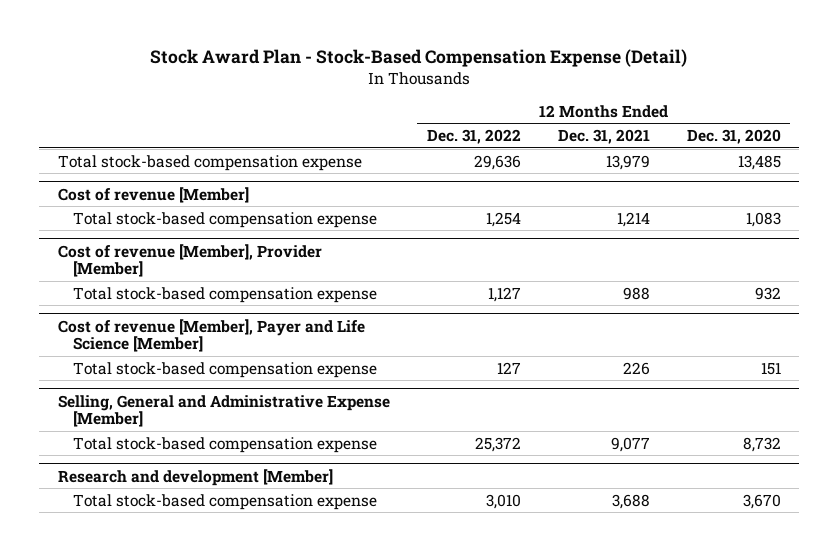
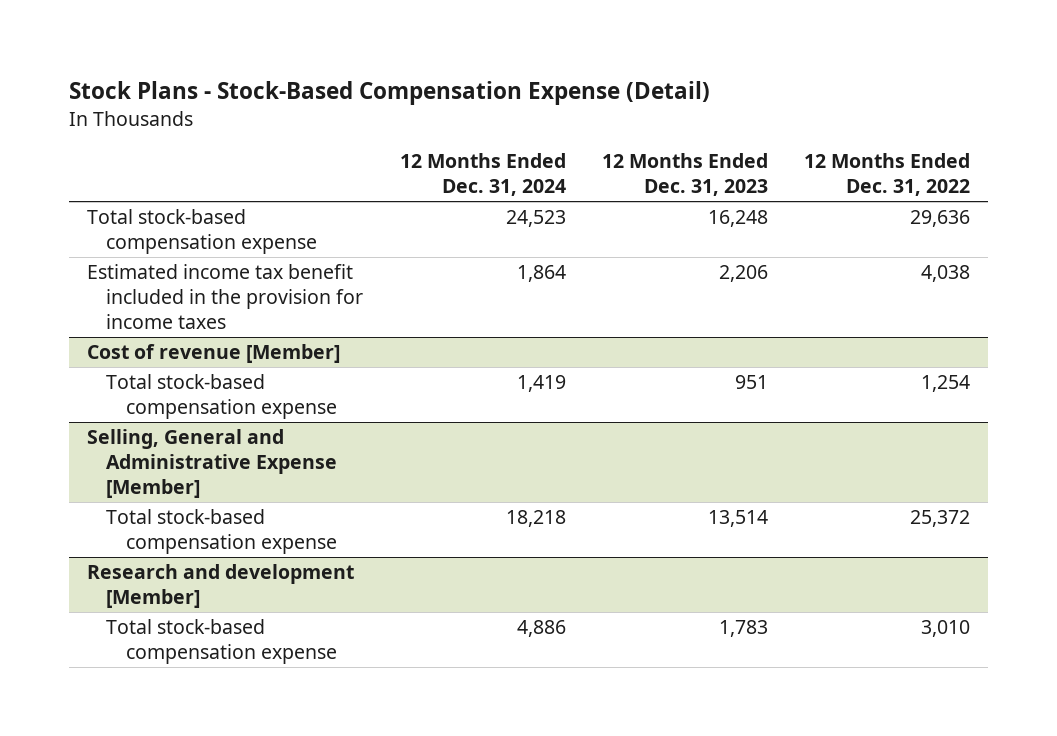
- Stock Award Plan - Stock-Based Compensation Expense (Detail)
+ Stock Plans - Stock-Based Compensation Expense (Detail)
- | 12 Months Ended Dec. 31, 2022 | 12 Months Ended Dec. 31, 2021 | 12 Months Ended Dec. 31, 2020
+ | 12 Months Ended Dec. 31, 2024 | 12 Months Ended Dec. 31, 2023 | 12 Months Ended Dec. 31, 2022
+ Estimated income tax benefit included in the provision for income taxes | 1,864 | 2,206 | 4,038
- Cost of revenue [Member], Provider [Member]
- Total stock-based compensation expense | 1,127 | 988 | 932
- Cost of revenue [Member], Payer and Life Science [Member]
- Total stock-based compensation expense | 127 | 226 | 151

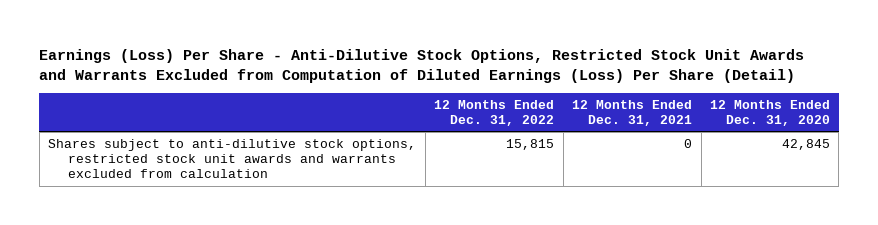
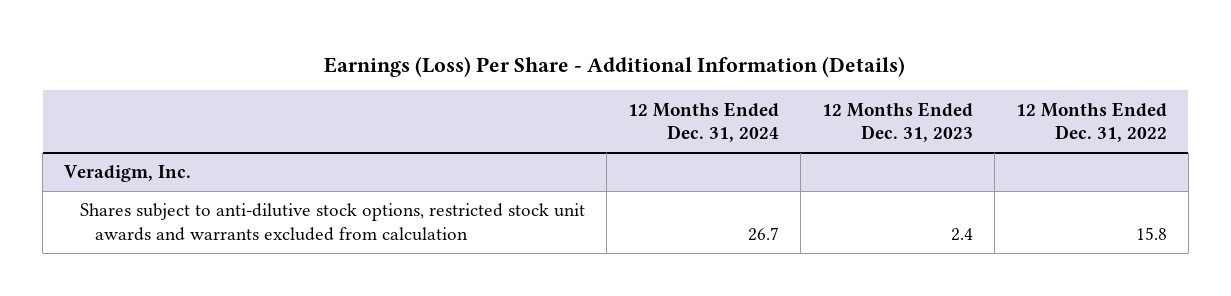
- Earnings (Loss) Per Share - Anti-Dilutive Stock Options, Restricted Stock Unit Awards and Warrants Excluded from Computation of Diluted Earnings (Loss) Per Share (Detail)
+ Earnings (Loss) Per Share - Additional Information (Details)
- | 12 Months Ended Dec. 31, 2022 | 12 Months Ended Dec. 31, 2021 | 12 Months Ended Dec. 31, 2020
+ | 12 Months Ended Dec. 31, 2024 | 12 Months Ended Dec. 31, 2023 | 12 Months Ended Dec. 31, 2022
- Shares subject to anti-dilutive stock options, restricted stock unit awards and warrants excluded from calculation | 15,815 | 0 | 42,845
+ Veradigm, Inc.
+ Shares subject to anti-dilutive stock options, restricted stock unit awards and warrants excluded from calculation | 26.7 | 2.4 | 15.8

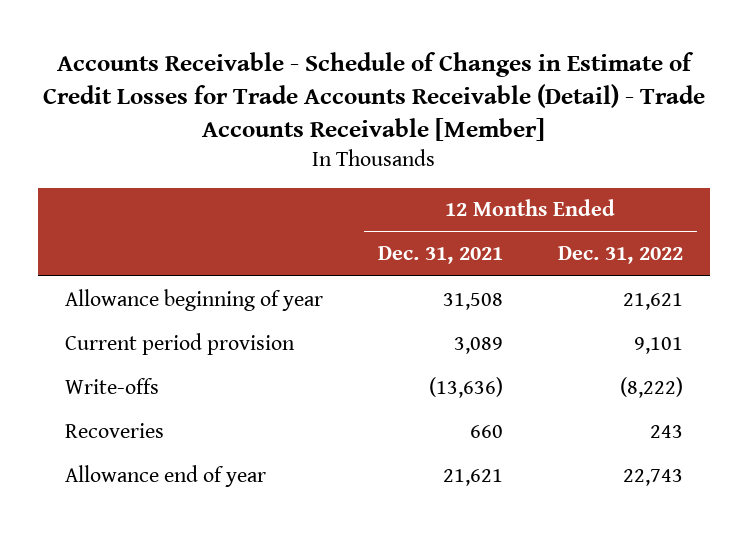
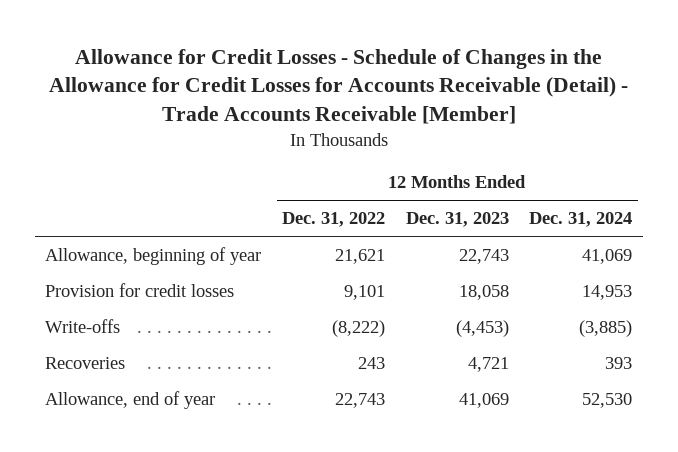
- Accounts Receivable - Schedule of Changes in Estimate of Credit Losses for Trade Accounts Receivable (Detail) - Trade Accounts Receivable [Member]
+ Allowance for Credit Losses - Schedule of Changes in the Allowance for Credit Losses for Accounts Receivable (Detail) - Trade Accounts Receivable [Member]
- | 12 Months Ended Dec. 31, 2021 | 12 Months Ended Dec. 31, 2022
+ | 12 Months Ended Dec. 31, 2022 | 12 Months Ended Dec. 31, 2023 | 12 Months Ended Dec. 31, 2024
- Allowance beginning of year | 31,508 | 21,621
- Current period provision | 3,089 | 9,101
+ Allowance, beginning of year | 21,621 | 22,743 | 41,069
+ Provision for credit losses | 9,101 | 18,058 | 14,953
- Allowance end of year | 21,621 | 22,743
+ Allowance, end of year | 22,743 | 41,069 | 52,530

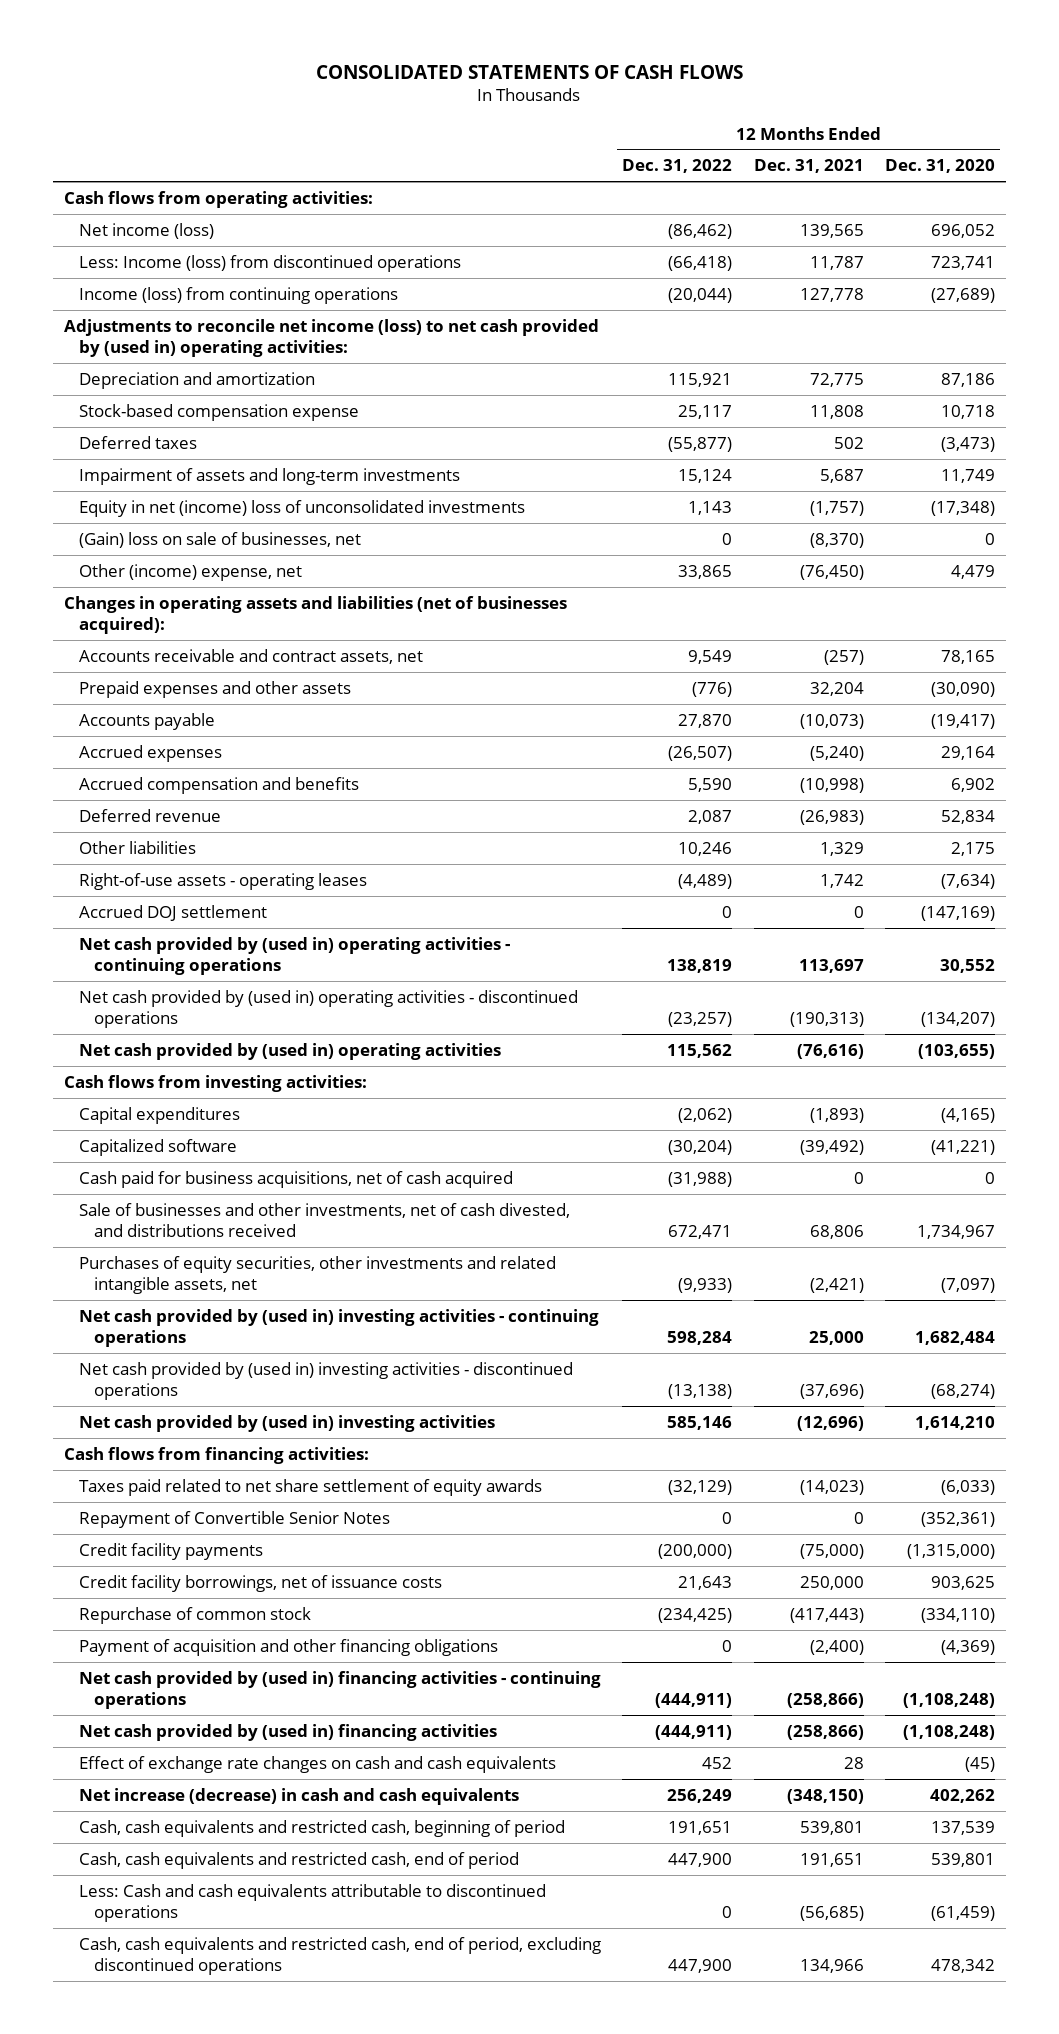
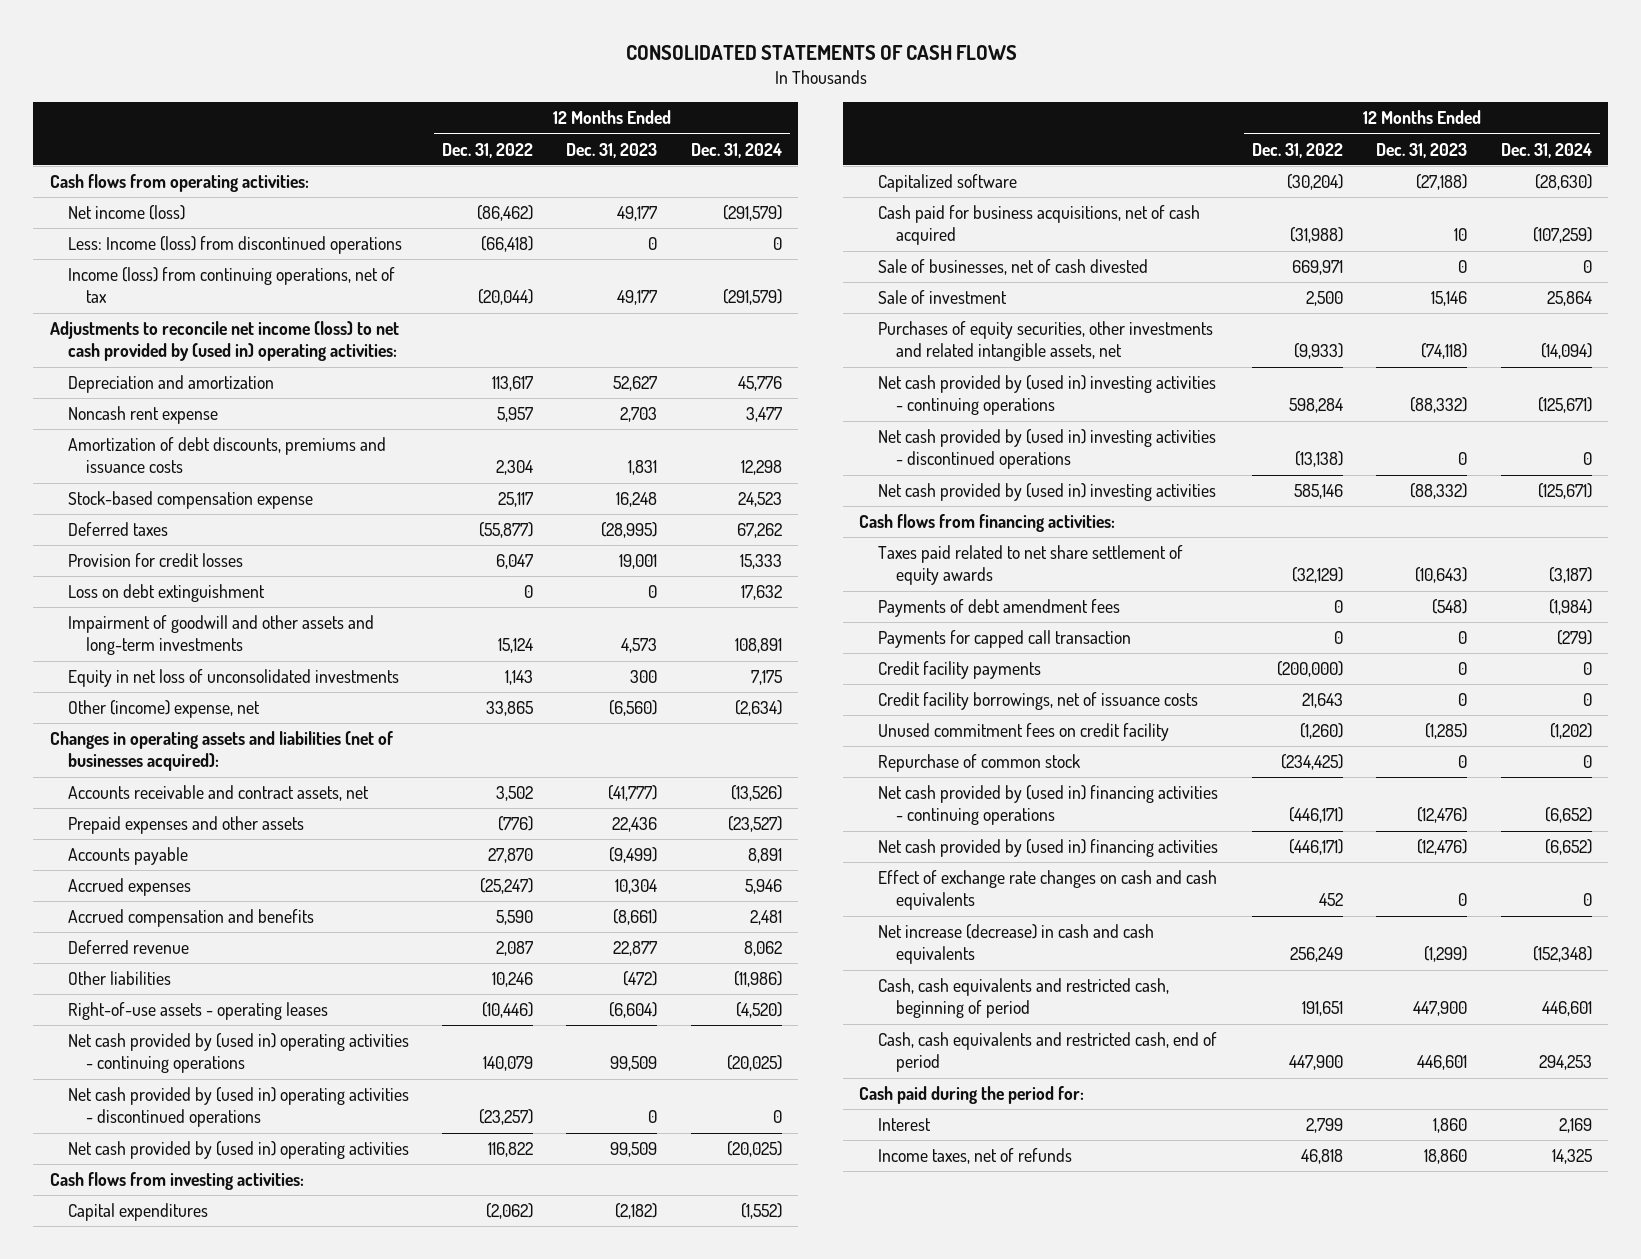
- | 12 Months Ended Dec. 31, 2022 | 12 Months Ended Dec. 31, 2021 | 12 Months Ended Dec. 31, 2020
+ | 12 Months Ended Dec. 31, 2022 | 12 Months Ended Dec. 31, 2023 | 12 Months Ended Dec. 31, 2024
- Income (loss) from continuing operations | (20,044) | 127,778 | (27,689)
+ Income (loss) from continuing operations, net of tax | (20,044) | 49,177 | (291,579)
- Depreciation and amortization | 115,921 | 72,775 | 87,186
+ Depreciation and amortization | 113,617 | 52,627 | 45,776
+ Noncash rent expense | 5,957 | 2,703 | 3,477
+ Amortization of debt discounts, premiums and issuance costs | 2,304 | 1,831 | 12,298
- Impairment of assets and long-term investments | 15,124 | 5,687 | 11,749
- Equity in net (income) loss of unconsolidated investments | 1,143 | (1,757) | (17,348)
- (Gain) loss on sale of businesses, net | 0 | (8,370) | 0
+ Provision for credit losses | 6,047 | 19,001 | 15,333
+ Loss on debt extinguishment | 0 | 0 | 17,632
+ Impairment of goodwill and other assets and long-term investments | 15,124 | 4,573 | 108,891
+ Equity in net loss of unconsolidated investments | 1,143 | 300 | 7,175
- Accounts receivable and contract assets, net | 9,549 | (257) | 78,165
+ Accounts receivable and contract assets, net | 3,502 | (41,777) | (13,526)
- Accrued expenses | (26,507) | (5,240) | 29,164
+ Accrued expenses | (25,247) | 10,304 | 5,946
- Right-of-use assets - operating leases | (4,489) | 1,742 | (7,634)
- Accrued DOJ settlement | 0 | 0 | (147,169)
- Net cash provided by (used in) operating activities - continuing operations | 138,819 | 113,697 | 30,552
+ Right-of-use assets - operating leases | (10,446) | (6,604) | (4,520)
+ Net cash provided by (used in) operating activities - continuing operations | 140,079 | 99,509 | (20,025)
- Net cash provided by (used in) operating activities | 115,562 | (76,616) | (103,655)
+ Net cash provided by (used in) operating activities | 116,822 | 99,509 | (20,025)
- Sale of businesses and other investments, net of cash divested, and distributions received | 672,471 | 68,806 | 1,734,967
+ Sale of businesses, net of cash divested | 669,971 | 0 | 0
+ Sale of investment | 2,500 | 15,146 | 25,864
- Repayment of Convertible Senior Notes | 0 | 0 | (352,361)
+ Payments of debt amendment fees | 0 | (548) | (1,984)
+ Payments for capped call transaction | 0 | 0 | (279)
+ Unused commitment fees on credit facility | (1,260) | (1,285) | (1,202)
- Payment of acquisition and other financing obligations | 0 | (2,400) | (4,369)
- Net cash provided by (used in) financing activities - continuing operations | (444,911) | (258,866) | (1,108,248)
- Net cash provided by (used in) financing activities | (444,911) | (258,866) | (1,108,248)
+ Net cash provided by (used in) financing activities - continuing operations | (446,171) | (12,476) | (6,652)
+ Net cash provided by (used in) financing activities | (446,171) | (12,476) | (6,652)
- Less: Cash and cash equivalents attributable to discontinued operations | 0 | (56,685) | (61,459)
- Cash, cash equivalents and restricted cash, end of period, excluding discontinued operations | 447,900 | 134,966 | 478,342
+ Cash paid during the period for:
+ Interest | 2,799 | 1,860 | 2,169
+ Income taxes, net of refunds | 46,818 | 18,860 | 14,325

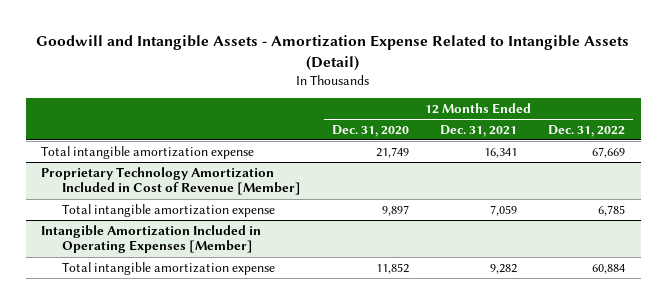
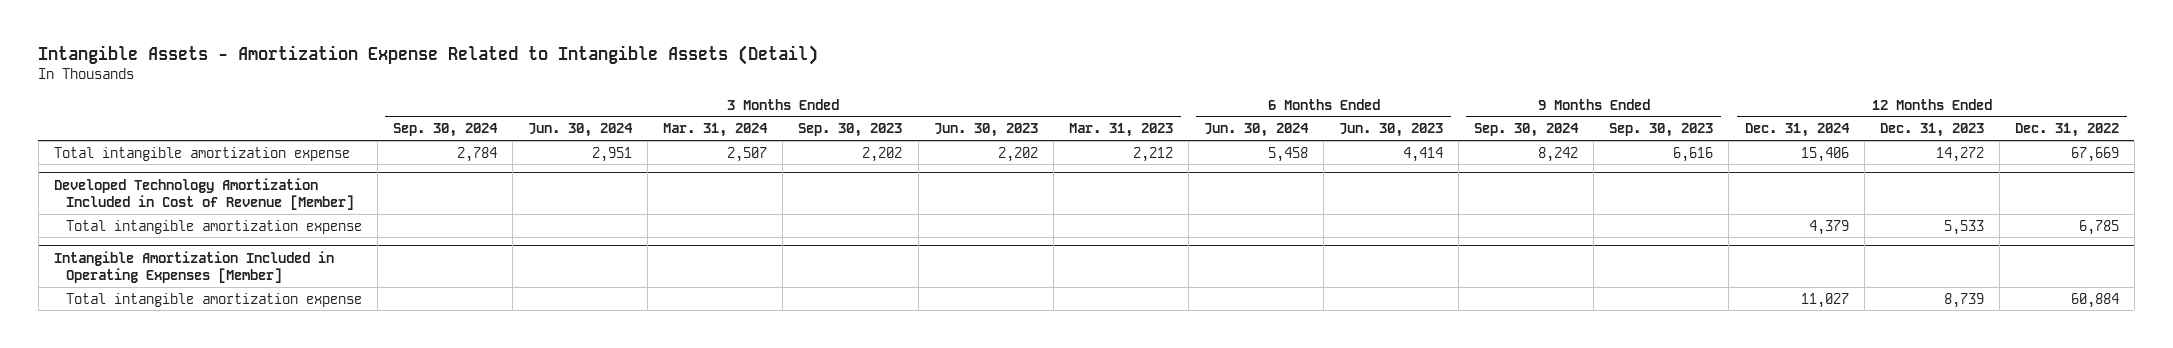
- Goodwill and Intangible Assets - Amortization Expense Related to Intangible Assets (Detail)
+ Intangible Assets - Amortization Expense Related to Intangible Assets (Detail)
- | 12 Months Ended Dec. 31, 2020 | 12 Months Ended Dec. 31, 2021 | 12 Months Ended Dec. 31, 2022
+ | 3 Months Ended Sep. 30, 2024 | 3 Months Ended Jun. 30, 2024 | 3 Months Ended Mar. 31, 2024 | 3 Months Ended Sep. 30, 2023 | 3 Months Ended Jun. 30, 2023 | 3 Months Ended Mar. 31, 2023 | 6 Months Ended Jun. 30, 2024 | 6 Months Ended Jun. 30, 2023 | 9 Months Ended Sep. 30, 2024 | 9 Months Ended Sep. 30, 2023 | 12 Months Ended Dec. 31, 2024 | 12 Months Ended Dec. 31, 2023 | 12 Months Ended Dec. 31, 2022
- Proprietary Technology Amortization Included in Cost of Revenue [Member]
+ Developed Technology Amortization Included in Cost of Revenue [Member]

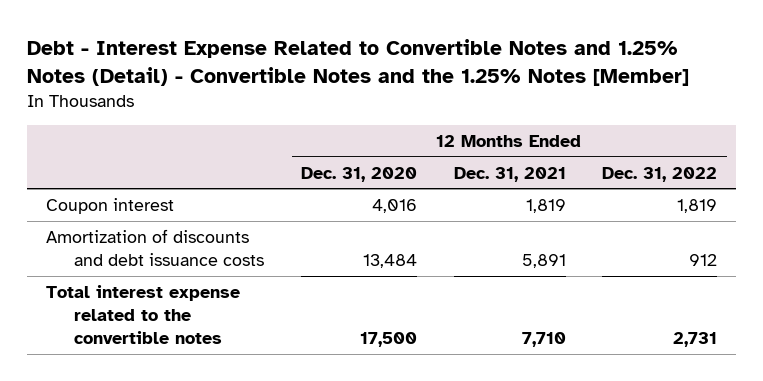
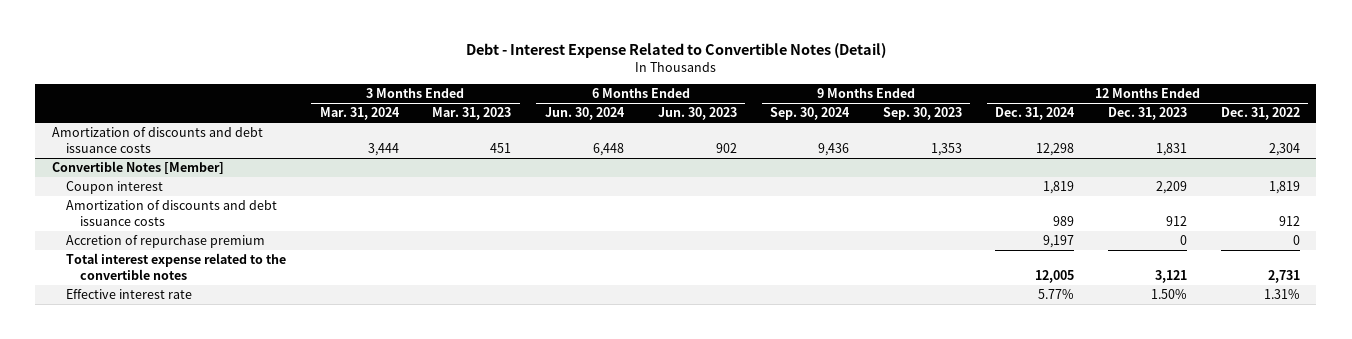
- Debt - Interest Expense Related to Convertible Notes and 1.25% Notes (Detail) - Convertible Notes and the 1.25% Notes [Member]
+ Debt - Interest Expense Related to Convertible Notes (Detail)
- | 12 Months Ended Dec. 31, 2020 | 12 Months Ended Dec. 31, 2021 | 12 Months Ended Dec. 31, 2022
+ | 3 Months Ended Mar. 31, 2024 | 3 Months Ended Mar. 31, 2023 | 6 Months Ended Jun. 30, 2024 | 6 Months Ended Jun. 30, 2023 | 9 Months Ended Sep. 30, 2024 | 9 Months Ended Sep. 30, 2023 | 12 Months Ended Dec. 31, 2024 | 12 Months Ended Dec. 31, 2023 | 12 Months Ended Dec. 31, 2022
+ Amortization of discounts and debt issuance costs | 3,444 | 451 | 6,448 | 902 | 9,436 | 1,353 | 12,298 | 1,831 | 2,304
+ Convertible Notes [Member]
+ Accretion of repurchase premium | | | | | | | 9,197 | 0 | 0
+ Effective interest rate | | | | | | | 5.77% | 1.50% | 1.31%

